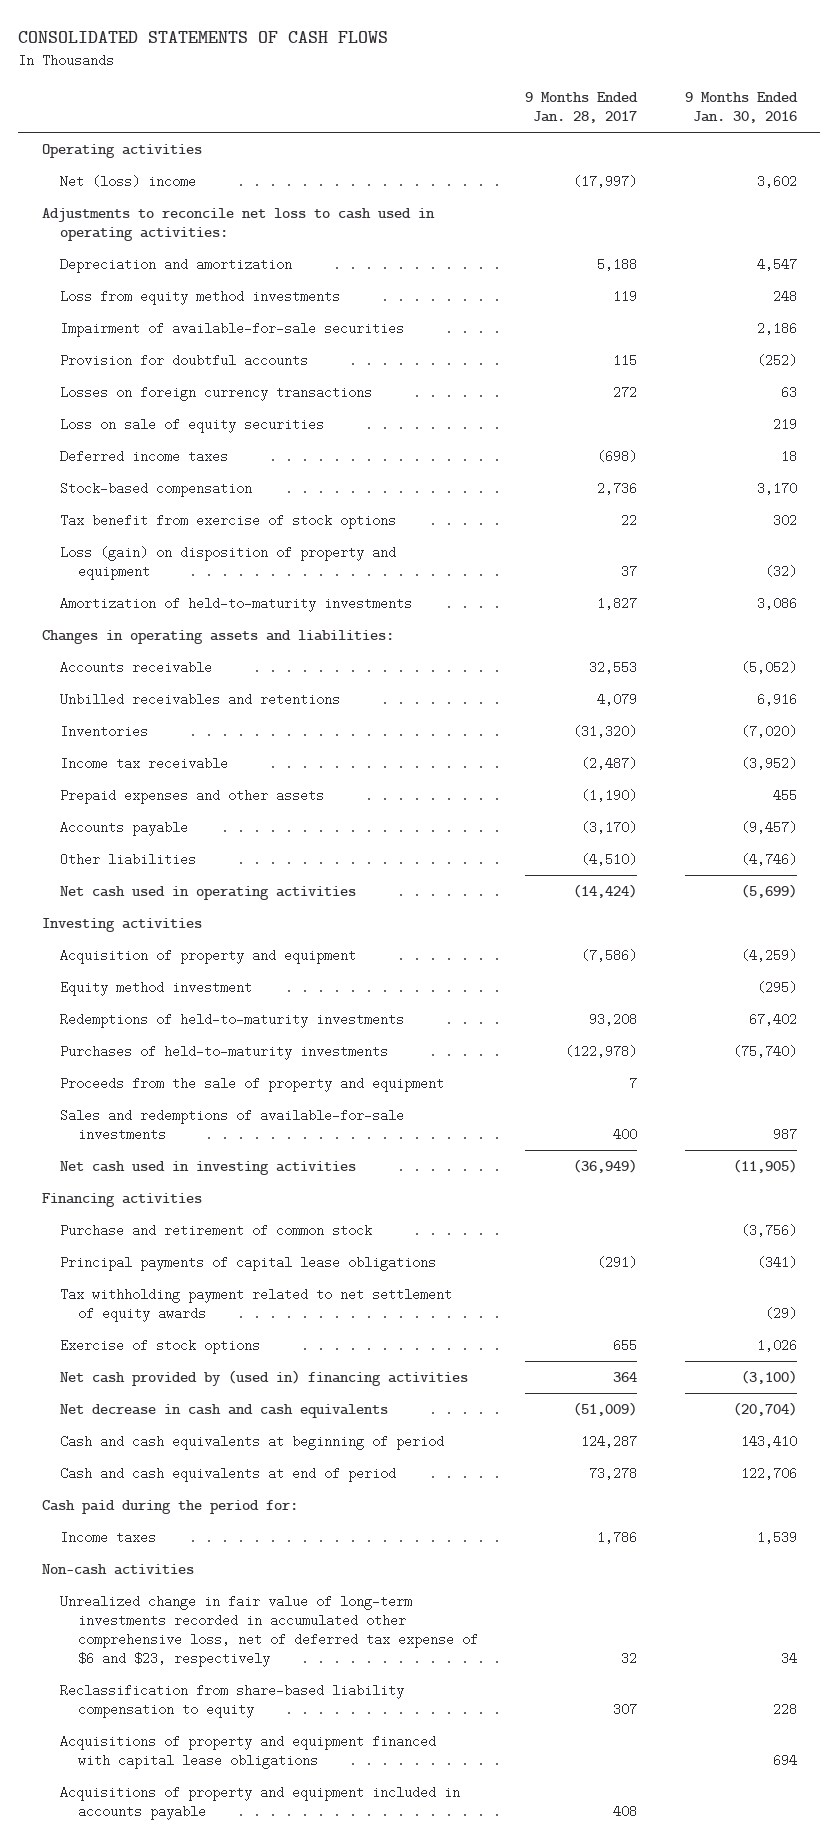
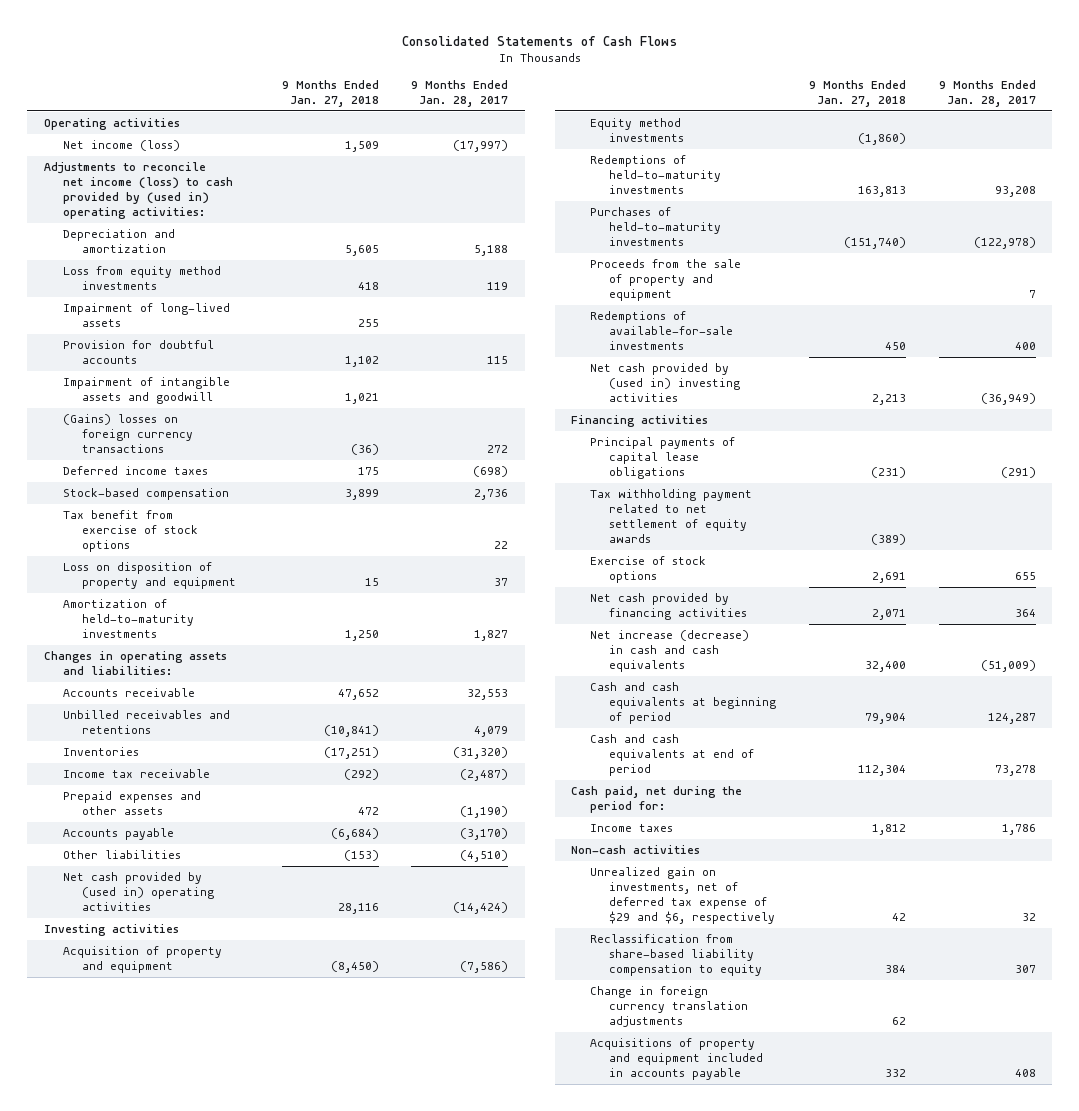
- CONSOLIDATED STATEMENTS OF CASH FLOWS
+ Consolidated Statements of Cash Flows
- | 9 Months Ended Jan. 28, 2017 | 9 Months Ended Jan. 30, 2016
+ | 9 Months Ended Jan. 27, 2018 | 9 Months Ended Jan. 28, 2017
- Net (loss) income | (17,997) | 3,602
- Adjustments to reconcile net loss to cash used in operating activities:
+ Net income (loss) | 1,509 | (17,997)
+ Adjustments to reconcile net income (loss) to cash provided by (used in) operating activities:
- Impairment of available-for-sale securities | | 2,186
+ Impairment of long-lived assets | 255 |
- Losses on foreign currency transactions | 272 | 63
- Loss on sale of equity securities | | 219
+ Impairment of intangible assets and goodwill | 1,021 |
+ (Gains) losses on foreign currency transactions | (36) | 272
- Loss (gain) on disposition of property and equipment | 37 | (32)
+ Loss on disposition of property and equipment | 15 | 37
- Net cash used in operating activities | (14,424) | (5,699)
+ Net cash provided by (used in) operating activities | 28,116 | (14,424)
- Equity method investment | | (295)
+ Equity method investments | (1,860) |
- Sales and redemptions of available-for-sale investments | 400 | 987
- Net cash used in investing activities | (36,949) | (11,905)
+ Redemptions of available-for-sale investments | 450 | 400
+ Net cash provided by (used in) investing activities | 2,213 | (36,949)
- Purchase and retirement of common stock | | (3,756)
- Net cash provided by (used in) financing activities | 364 | (3,100)
- Net decrease in cash and cash equivalents | (51,009) | (20,704)
+ Net cash provided by financing activities | 2,071 | 364
+ Net increase (decrease) in cash and cash equivalents | 32,400 | (51,009)
- Cash paid during the period for:
+ Cash paid, net during the period for:
- Unrealized change in fair value of long-term investments recorded in accumulated other comprehensive loss, net of deferred tax expense of $6 and $23, respectively | 32 | 34
+ Unrealized gain on investments, net of deferred tax expense of $29 and $6, respectively | 42 | 32
- Acquisitions of property and equipment financed with capital lease obligations | | 694
+ Change in foreign currency translation adjustments | 62 |

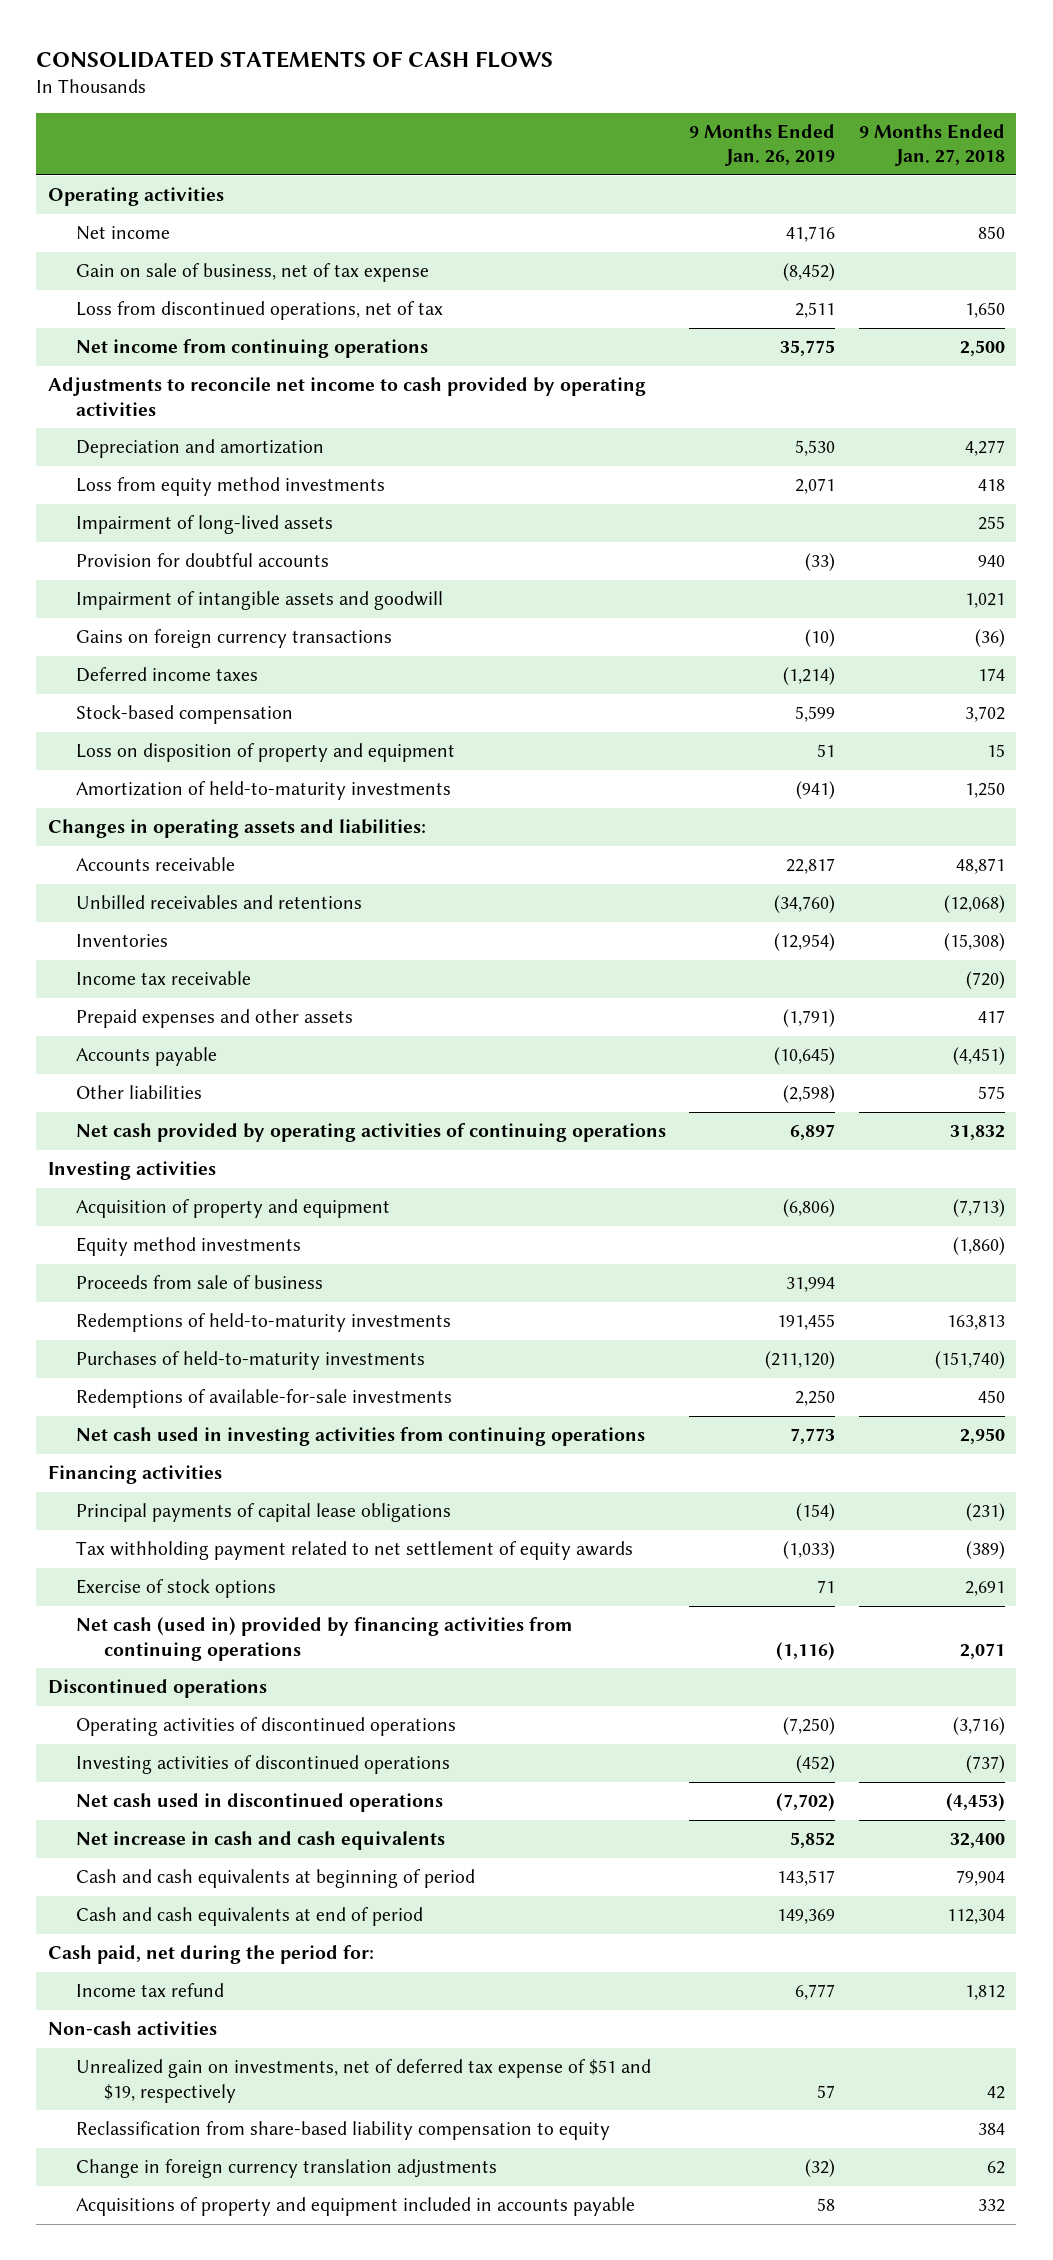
- Consolidated Statements of Cash Flows
+ CONSOLIDATED STATEMENTS OF CASH FLOWS
- | 9 Months Ended Jan. 27, 2018 | 9 Months Ended Jan. 28, 2017
+ | 9 Months Ended Jan. 26, 2019 | 9 Months Ended Jan. 27, 2018
- Net income (loss) | 1,509 | (17,997)
- Adjustments to reconcile net income (loss) to cash provided by (used in) operating activities:
- Depreciation and amortization | 5,605 | 5,188
+ Net income | 41,716 | 850
+ Gain on sale of business, net of tax expense | (8,452) |
+ Loss from discontinued operations, net of tax | 2,511 | 1,650
+ Net income from continuing operations | 35,775 | 2,500
+ Adjustments to reconcile net income to cash provided by operating activities
+ Depreciation and amortization | 5,530 | 4,277
- Provision for doubtful accounts | 1,102 | 115
+ Provision for doubtful accounts | (33) | 940
- (Gains) losses on foreign currency transactions | (36) | 272
- Deferred income taxes | 175 | (698)
- Stock-based compensation | 3,899 | 2,736
- Tax benefit from exercise of stock options | | 22
+ Gains on foreign currency transactions | (10) | (36)
+ Deferred income taxes | (1,214) | 174
+ Stock-based compensation | 5,599 | 3,702
- Accounts receivable | 47,652 | 32,553
- Unbilled receivables and retentions | (10,841) | 4,079
- Inventories | (17,251) | (31,320)
- Income tax receivable | (292) | (2,487)
- Prepaid expenses and other assets | 472 | (1,190)
- Accounts payable | (6,684) | (3,170)
- Other liabilities | (153) | (4,510)
- Net cash provided by (used in) operating activities | 28,116 | (14,424)
+ Accounts receivable | 22,817 | 48,871
+ Unbilled receivables and retentions | (34,760) | (12,068)
+ Inventories | (12,954) | (15,308)
+ Income tax receivable | | (720)
+ Prepaid expenses and other assets | (1,791) | 417
+ Accounts payable | (10,645) | (4,451)
+ Other liabilities | (2,598) | 575
+ Net cash provided by operating activities of continuing operations | 6,897 | 31,832
- Acquisition of property and equipment | (8,450) | (7,586)
+ Acquisition of property and equipment | (6,806) | (7,713)
+ Proceeds from sale of business | 31,994 |
- Proceeds from the sale of property and equipment | | 7
- Net cash provided by (used in) investing activities | 2,213 | (36,949)
+ Net cash used in investing activities from continuing operations | 7,773 | 2,950
- Net cash provided by financing activities | 2,071 | 364
- Net increase (decrease) in cash and cash equivalents | 32,400 | (51,009)
+ Net cash (used in) provided by financing activities from continuing operations | (1,116) | 2,071
+ Discontinued operations
+ Operating activities of discontinued operations | (7,250) | (3,716)
+ Investing activities of discontinued operations | (452) | (737)
+ Net cash used in discontinued operations | (7,702) | (4,453)
+ Net increase in cash and cash equivalents | 5,852 | 32,400
- Income taxes | 1,812 | 1,786
+ Income tax refund | 6,777 | 1,812
- Unrealized gain on investments, net of deferred tax expense of $29 and $6, respectively | 42 | 32
+ Unrealized gain on investments, net of deferred tax expense of $51 and $19, respectively | 57 | 42

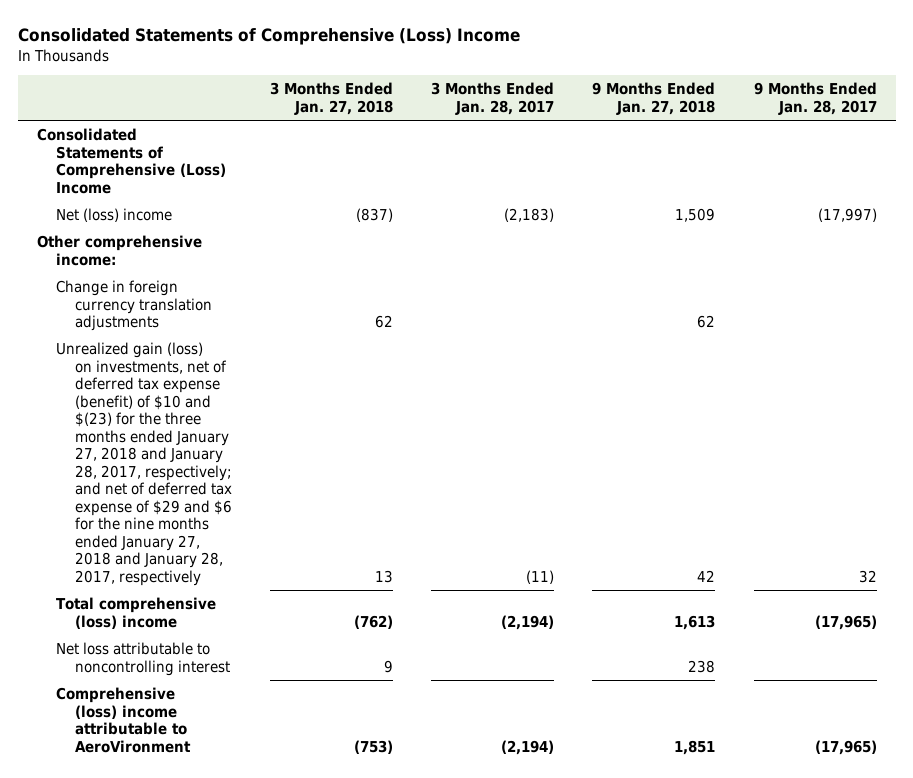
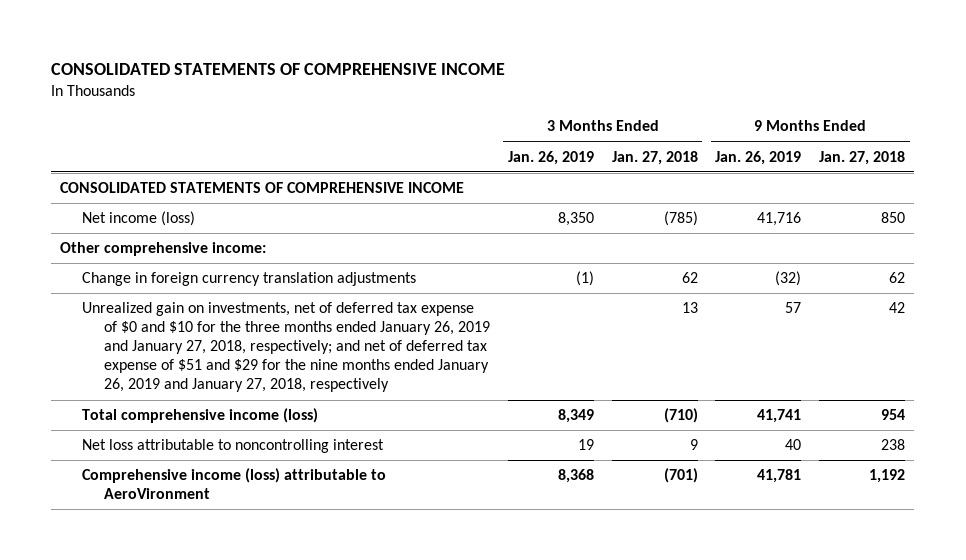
- Consolidated Statements of Comprehensive (Loss) Income
+ CONSOLIDATED STATEMENTS OF COMPREHENSIVE INCOME
- | 3 Months Ended Jan. 27, 2018 | 3 Months Ended Jan. 28, 2017 | 9 Months Ended Jan. 27, 2018 | 9 Months Ended Jan. 28, 2017
+ | 3 Months Ended Jan. 26, 2019 | 3 Months Ended Jan. 27, 2018 | 9 Months Ended Jan. 26, 2019 | 9 Months Ended Jan. 27, 2018
- Consolidated Statements of Comprehensive (Loss) Income
- Net (loss) income | (837) | (2,183) | 1,509 | (17,997)
+ CONSOLIDATED STATEMENTS OF COMPREHENSIVE INCOME
+ Net income (loss) | 8,350 | (785) | 41,716 | 850
- Unrealized gain (loss) on investments, net of deferred tax expense (benefit) of $10 and $(23) for the three months ended January 27, 2018 and January 28, 2017, respectively; and net of deferred tax expense of $29 and $6 for the nine months ended January 27, 2018 and January 28, 2017, respectively | 13 | (11) | 42 | 32
- Total comprehensive (loss) income | (762) | (2,194) | 1,613 | (17,965)
+ Unrealized gain on investments, net of deferred tax expense of $0 and $10 for the three months ended January 26, 2019 and January 27, 2018, respectively; and net of deferred tax expense of $51 and $29 for the nine months ended January 26, 2019 and January 27, 2018, respectively | | 13 | 57 | 42
+ Total comprehensive income (loss) | 8,349 | (710) | 41,741 | 954
- Comprehensive (loss) income attributable to AeroVironment | (753) | (2,194) | 1,851 | (17,965)
+ Comprehensive income (loss) attributable to AeroVironment | 8,368 | (701) | 41,781 | 1,192

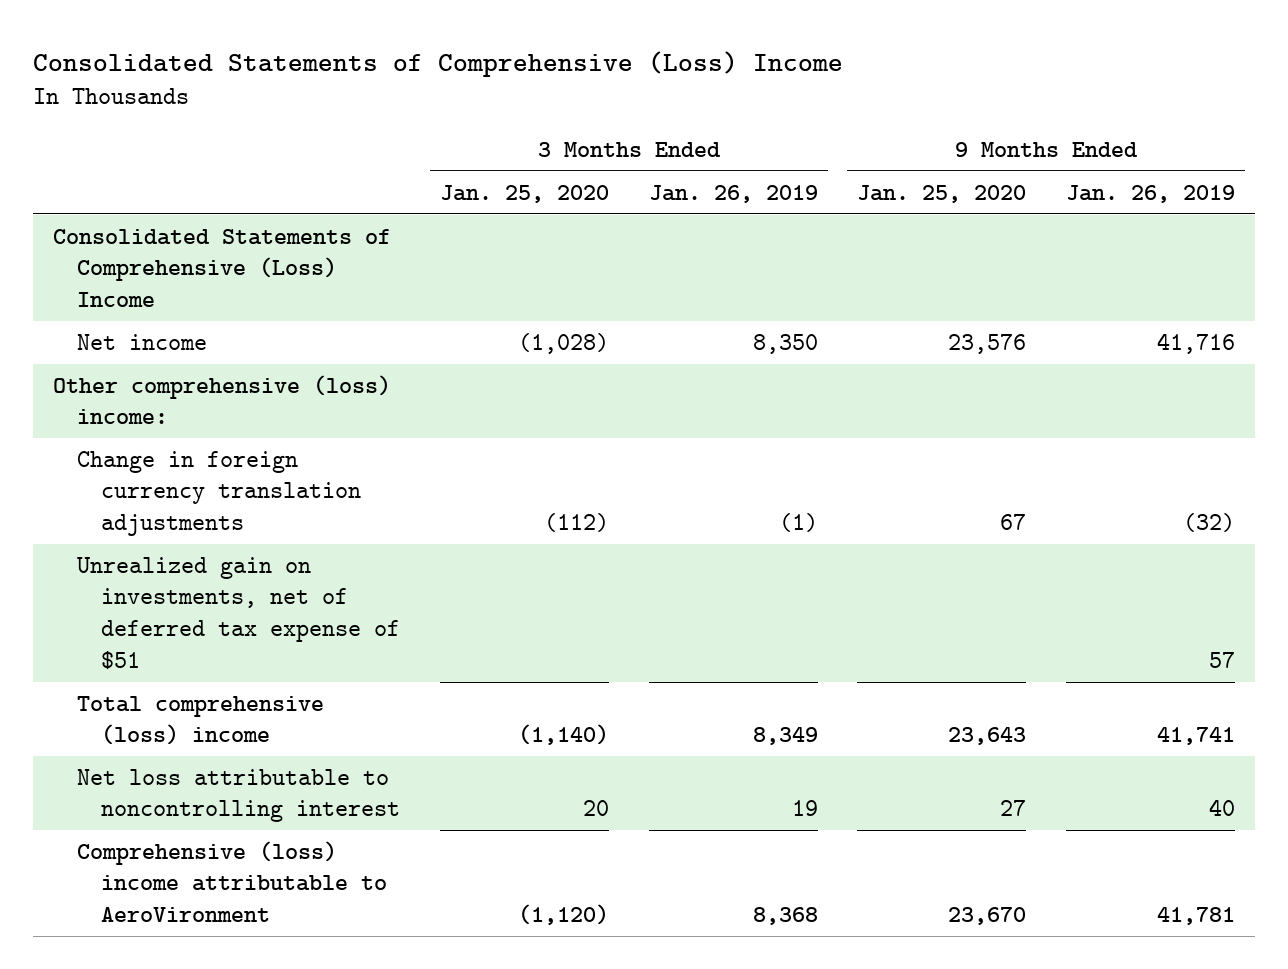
- CONSOLIDATED STATEMENTS OF COMPREHENSIVE INCOME
+ Consolidated Statements of Comprehensive (Loss) Income
- | 3 Months Ended Jan. 26, 2019 | 3 Months Ended Jan. 27, 2018 | 9 Months Ended Jan. 26, 2019 | 9 Months Ended Jan. 27, 2018
+ | 3 Months Ended Jan. 25, 2020 | 3 Months Ended Jan. 26, 2019 | 9 Months Ended Jan. 25, 2020 | 9 Months Ended Jan. 26, 2019
- CONSOLIDATED STATEMENTS OF COMPREHENSIVE INCOME
- Net income (loss) | 8,350 | (785) | 41,716 | 850
- Other comprehensive income:
+ Consolidated Statements of Comprehensive (Loss) Income
+ Net income | (1,028) | 8,350 | 23,576 | 41,716
+ Other comprehensive (loss) income:
- Unrealized gain on investments, net of deferred tax expense of $0 and $10 for the three months ended January 26, 2019 and January 27, 2018, respectively; and net of deferred tax expense of $51 and $29 for the nine months ended January 26, 2019 and January 27, 2018, respectively | | 13 | 57 | 42
- Total comprehensive income (loss) | 8,349 | (710) | 41,741 | 954
+ Unrealized gain on investments, net of deferred tax expense of $51 | | | | 57
+ Total comprehensive (loss) income | (1,140) | 8,349 | 23,643 | 41,741
- Comprehensive income (loss) attributable to AeroVironment | 8,368 | (701) | 41,781 | 1,192
+ Comprehensive (loss) income attributable to AeroVironment | (1,120) | 8,368 | 23,670 | 41,781

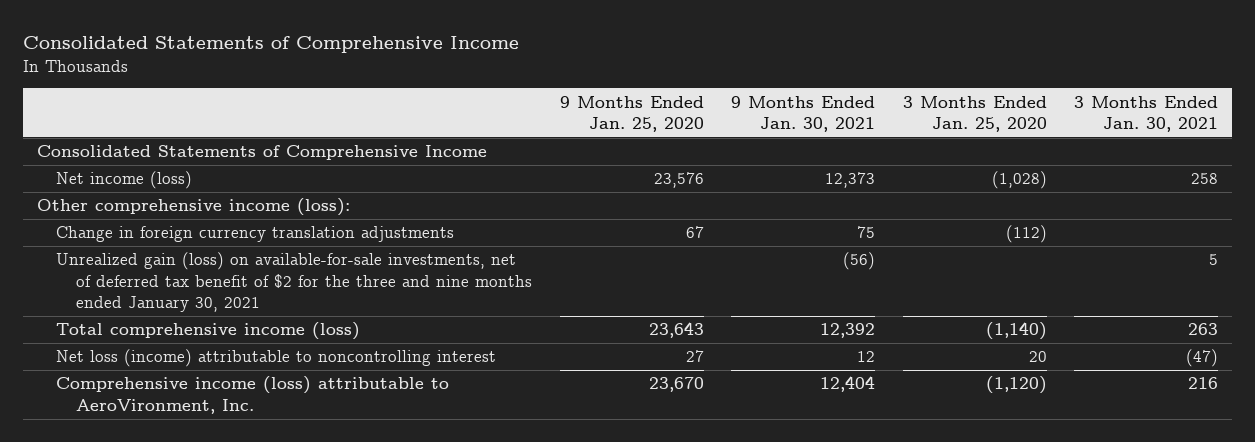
- Consolidated Statements of Comprehensive (Loss) Income
+ Consolidated Statements of Comprehensive Income
- | 3 Months Ended Jan. 25, 2020 | 3 Months Ended Jan. 26, 2019 | 9 Months Ended Jan. 25, 2020 | 9 Months Ended Jan. 26, 2019
+ | 9 Months Ended Jan. 25, 2020 | 9 Months Ended Jan. 30, 2021 | 3 Months Ended Jan. 25, 2020 | 3 Months Ended Jan. 30, 2021
- Consolidated Statements of Comprehensive (Loss) Income
- Net income | (1,028) | 8,350 | 23,576 | 41,716
- Other comprehensive (loss) income:
+ Consolidated Statements of Comprehensive Income
+ Net income (loss) | 23,576 | 12,373 | (1,028) | 258
+ Other comprehensive income (loss):
- Unrealized gain on investments, net of deferred tax expense of $51 | | | | 57
- Total comprehensive (loss) income | (1,140) | 8,349 | 23,643 | 41,741
- Net loss attributable to noncontrolling interest | 20 | 19 | 27 | 40
- Comprehensive (loss) income attributable to AeroVironment | (1,120) | 8,368 | 23,670 | 41,781
+ Unrealized gain (loss) on available-for-sale investments, net of deferred tax benefit of $2 for the three and nine months ended January 30, 2021 | | (56) | | 5
+ Total comprehensive income (loss) | 23,643 | 12,392 | (1,140) | 263
+ Net loss (income) attributable to noncontrolling interest | 27 | 12 | 20 | (47)
+ Comprehensive income (loss) attributable to AeroVironment, Inc. | 23,670 | 12,404 | (1,120) | 216

